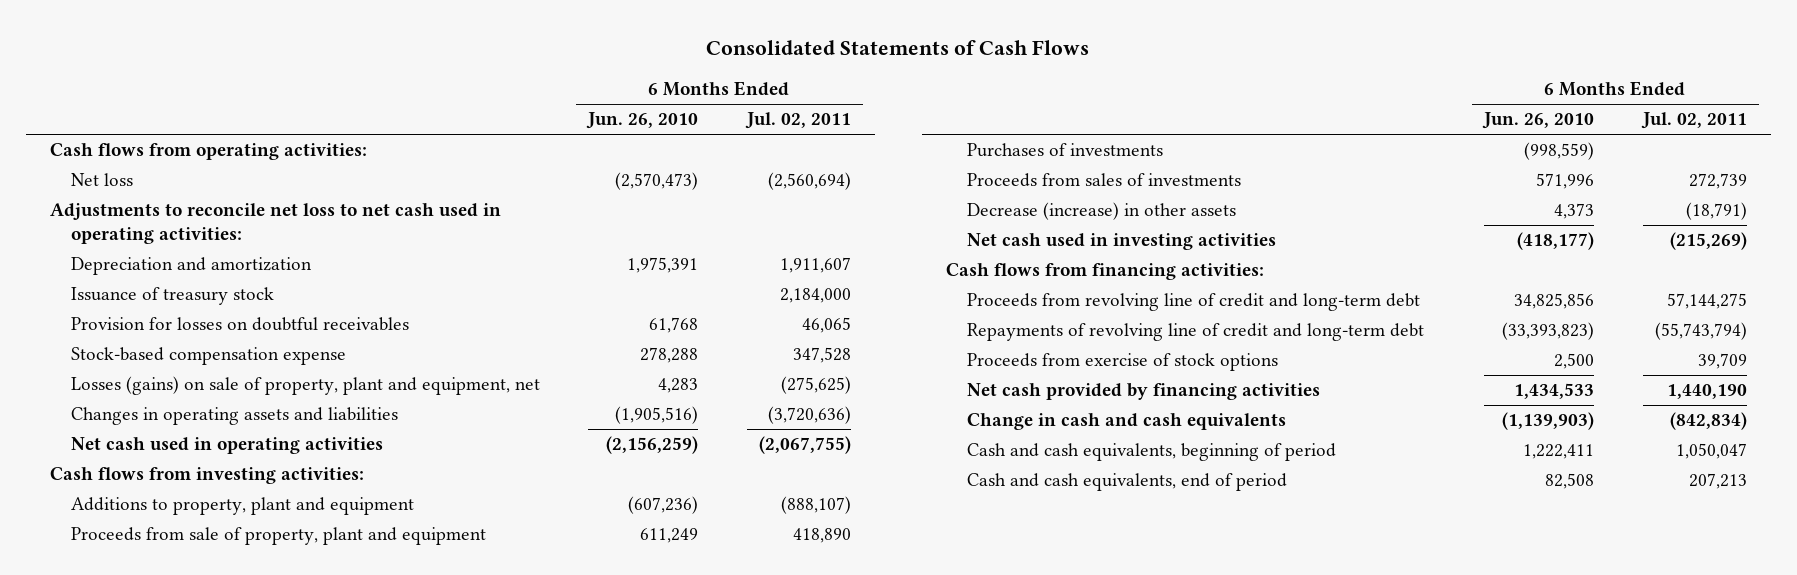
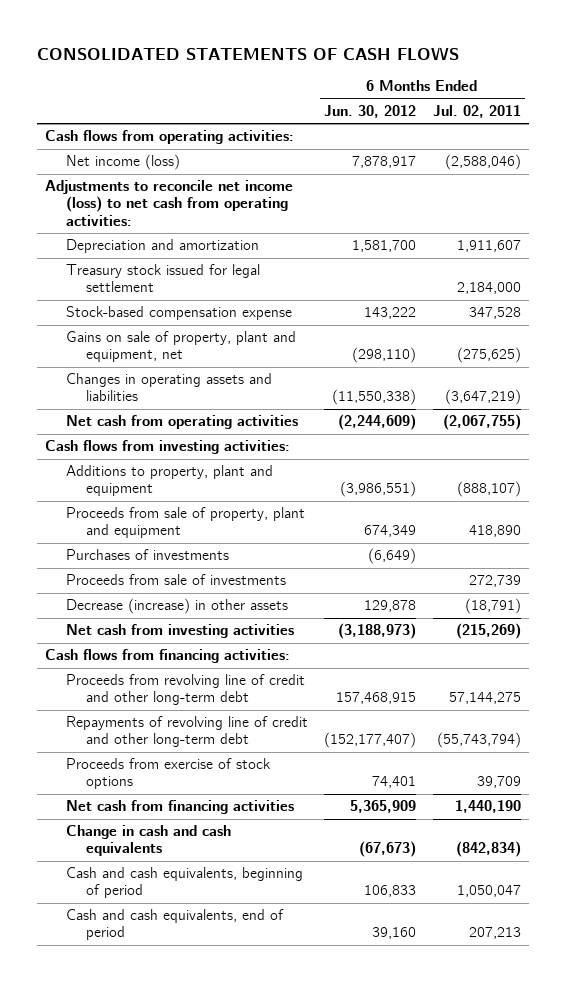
- Consolidated Statements of Cash Flows
+ CONSOLIDATED STATEMENTS OF CASH FLOWS
- | 6 Months Ended Jun. 26, 2010 | 6 Months Ended Jul. 02, 2011
+ | 6 Months Ended Jun. 30, 2012 | 6 Months Ended Jul. 02, 2011
- Net loss | (2,570,473) | (2,560,694)
- Adjustments to reconcile net loss to net cash used in operating activities:
+ Net income (loss) | 7,878,917 | (2,588,046)
+ Adjustments to reconcile net income (loss) to net cash from operating activities:
- Issuance of treasury stock | | 2,184,000
- Provision for losses on doubtful receivables | 61,768 | 46,065
+ Treasury stock issued for legal settlement | | 2,184,000
- Losses (gains) on sale of property, plant and equipment, net | 4,283 | (275,625)
- Changes in operating assets and liabilities | (1,905,516) | (3,720,636)
- Net cash used in operating activities | (2,156,259) | (2,067,755)
+ Gains on sale of property, plant and equipment, net | (298,110) | (275,625)
+ Changes in operating assets and liabilities | (11,550,338) | (3,647,219)
+ Net cash from operating activities | (2,244,609) | (2,067,755)
- Proceeds from sales of investments | 571,996 | 272,739
+ Proceeds from sale of investments | | 272,739
- Net cash used in investing activities | (418,177) | (215,269)
+ Net cash from investing activities | (3,188,973) | (215,269)
- Proceeds from revolving line of credit and long-term debt | 34,825,856 | 57,144,275
- Repayments of revolving line of credit and long-term debt | (33,393,823) | (55,743,794)
+ Proceeds from revolving line of credit and other long-term debt | 157,468,915 | 57,144,275
+ Repayments of revolving line of credit and other long-term debt | (152,177,407) | (55,743,794)
- Net cash provided by financing activities | 1,434,533 | 1,440,190
+ Net cash from financing activities | 5,365,909 | 1,440,190

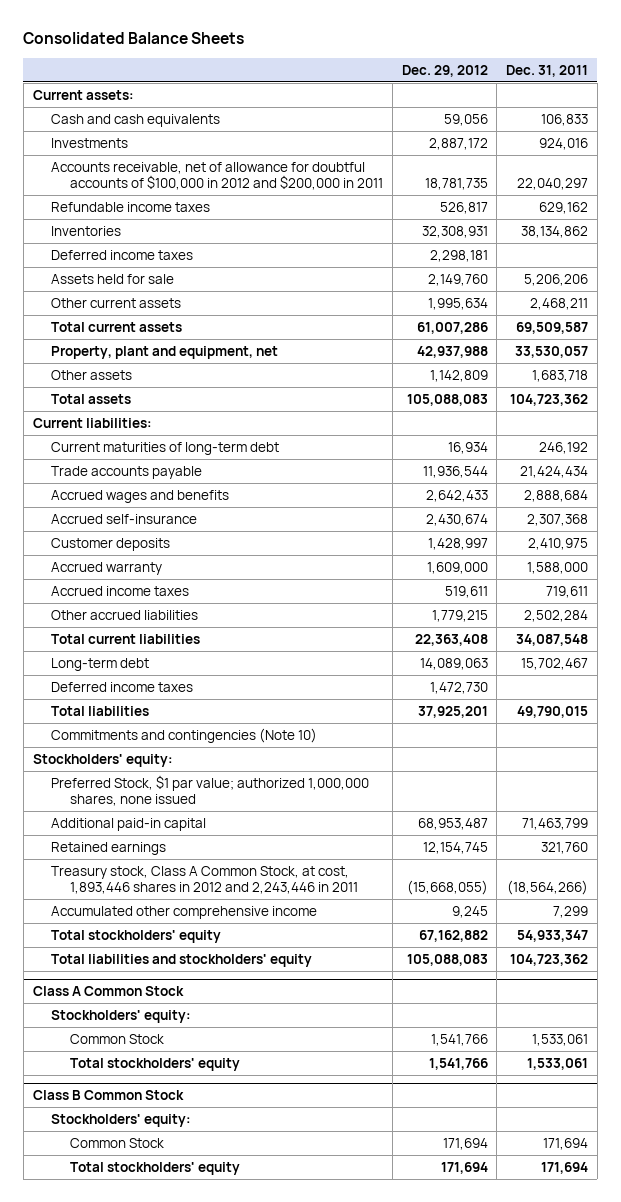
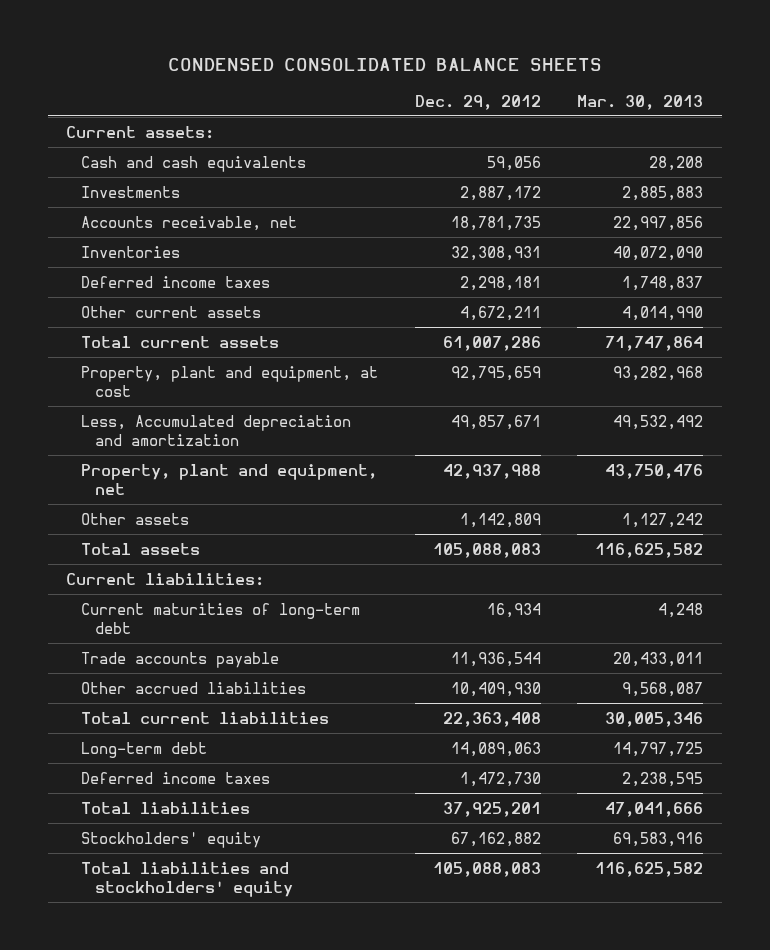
- Consolidated Balance Sheets
+ CONDENSED CONSOLIDATED BALANCE SHEETS
- | Dec. 29, 2012 | Dec. 31, 2011
+ | Dec. 29, 2012 | Mar. 30, 2013
- Accounts receivable, net of allowance for doubtful accounts of $100,000 in 2012 and $200,000 in 2011 | 18,781,735 | 22,040,297
- Refundable income taxes | 526,817 | 629,162
+ Accounts receivable, net | 18,781,735 | 22,997,856
- Assets held for sale | 2,149,760 | 5,206,206
- Other current assets | 1,995,634 | 2,468,211
+ Other current assets | 4,672,211 | 4,014,990
+ Property, plant and equipment, at cost | 92,795,659 | 93,282,968
+ Less, Accumulated depreciation and amortization | 49,857,671 | 49,532,492
- Accrued wages and benefits | 2,642,433 | 2,888,684
- Accrued self-insurance | 2,430,674 | 2,307,368
- Customer deposits | 1,428,997 | 2,410,975
- Accrued warranty | 1,609,000 | 1,588,000
- Accrued income taxes | 519,611 | 719,611
- Other accrued liabilities | 1,779,215 | 2,502,284
+ Other accrued liabilities | 10,409,930 | 9,568,087
- Commitments and contingencies (Note 10)
- Stockholders' equity:
- Preferred Stock, $1 par value; authorized 1,000,000 shares, none issued
- Additional paid-in capital | 68,953,487 | 71,463,799
- Retained earnings | 12,154,745 | 321,760
- Treasury stock, Class A Common Stock, at cost, 1,893,446 shares in 2012 and 2,243,446 in 2011 | (15,668,055) | (18,564,266)
- Accumulated other comprehensive income | 9,245 | 7,299
- Total stockholders' equity | 67,162,882 | 54,933,347
+ Stockholders' equity | 67,162,882 | 69,583,916
- Class A Common Stock
- Stockholders' equity:
- Common Stock | 1,541,766 | 1,533,061
- Total stockholders' equity | 1,541,766 | 1,533,061
- Class B Common Stock
- Stockholders' equity:
- Common Stock | 171,694 | 171,694
- Total stockholders' equity | 171,694 | 171,694

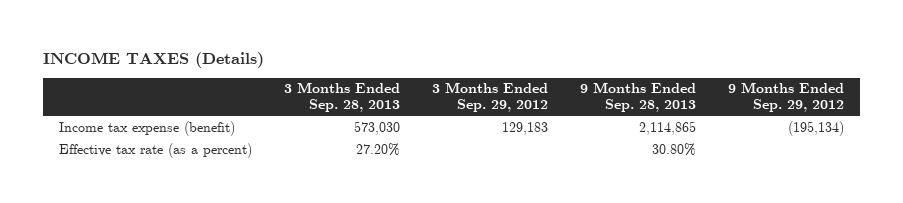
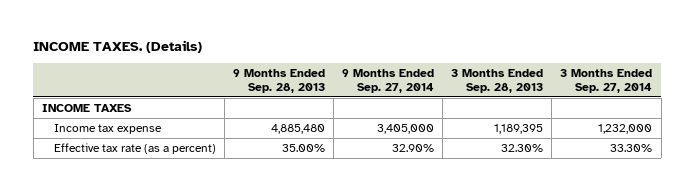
- INCOME TAXES (Details)
+ INCOME TAXES. (Details)
- | 3 Months Ended Sep. 28, 2013 | 3 Months Ended Sep. 29, 2012 | 9 Months Ended Sep. 28, 2013 | 9 Months Ended Sep. 29, 2012
+ | 9 Months Ended Sep. 28, 2013 | 9 Months Ended Sep. 27, 2014 | 3 Months Ended Sep. 28, 2013 | 3 Months Ended Sep. 27, 2014
- Income tax expense (benefit) | 573,030 | 129,183 | 2,114,865 | (195,134)
- Effective tax rate (as a percent) | 27.20% | | 30.80% |
+ INCOME TAXES
+ Income tax expense | 4,885,480 | 3,405,000 | 1,189,395 | 1,232,000
+ Effective tax rate (as a percent) | 35.00% | 32.90% | 32.30% | 33.30%

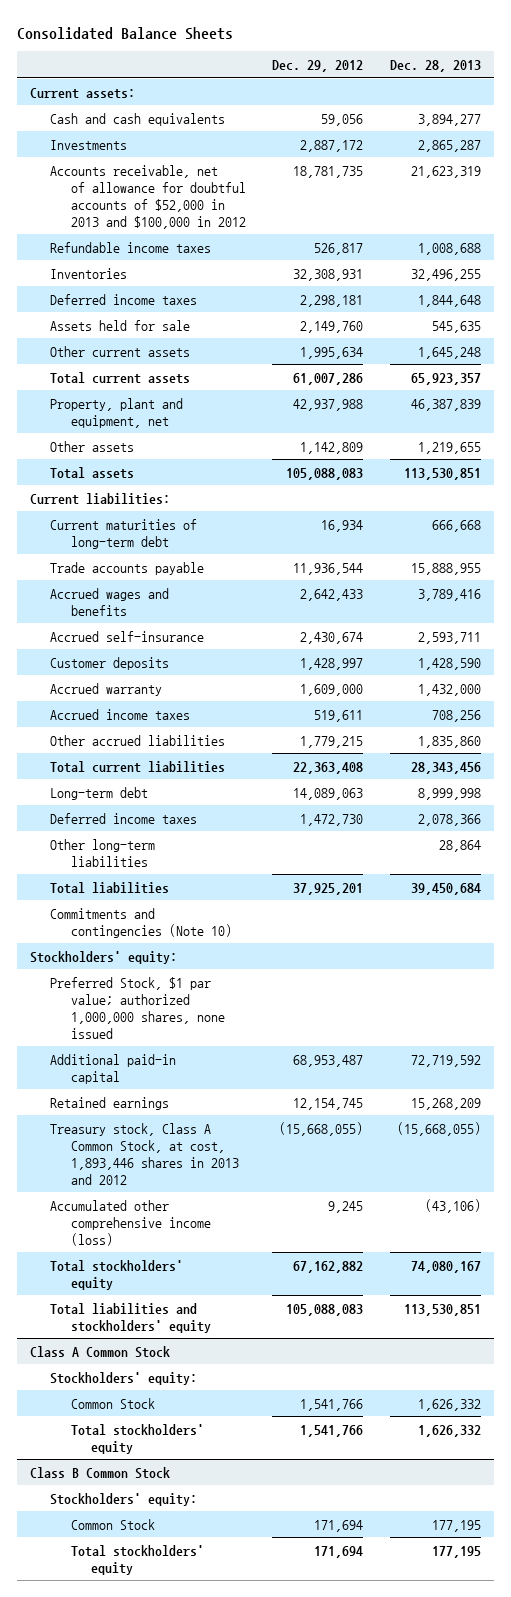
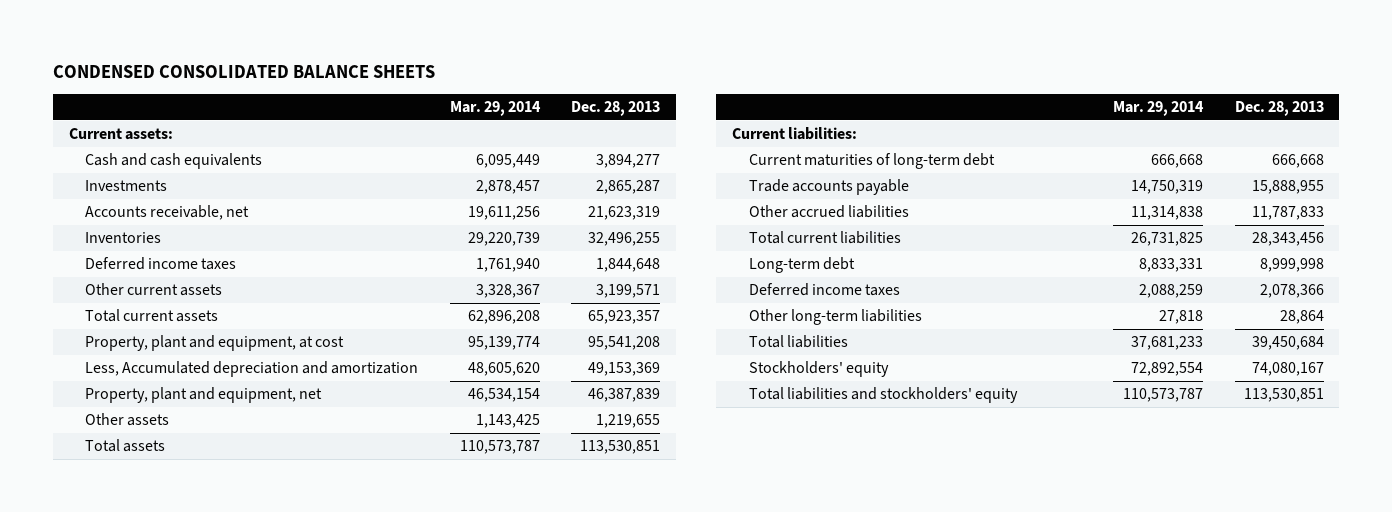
- Consolidated Balance Sheets
+ CONDENSED CONSOLIDATED BALANCE SHEETS
- | Dec. 29, 2012 | Dec. 28, 2013
+ | Mar. 29, 2014 | Dec. 28, 2013
- Accounts receivable, net of allowance for doubtful accounts of $52,000 in 2013 and $100,000 in 2012 | 18,781,735 | 21,623,319
- Refundable income taxes | 526,817 | 1,008,688
+ Accounts receivable, net | 19,611,256 | 21,623,319
- Assets held for sale | 2,149,760 | 545,635
- Other current assets | 1,995,634 | 1,645,248
+ Other current assets | 3,328,367 | 3,199,571
+ Property, plant and equipment, at cost | 95,139,774 | 95,541,208
+ Less, Accumulated depreciation and amortization | 48,605,620 | 49,153,369
- Accrued wages and benefits | 2,642,433 | 3,789,416
- Accrued self-insurance | 2,430,674 | 2,593,711
- Customer deposits | 1,428,997 | 1,428,590
- Accrued warranty | 1,609,000 | 1,432,000
- Accrued income taxes | 519,611 | 708,256
- Other accrued liabilities | 1,779,215 | 1,835,860
+ Other accrued liabilities | 11,314,838 | 11,787,833
- Commitments and contingencies (Note 10)
- Stockholders' equity:
- Preferred Stock, $1 par value; authorized 1,000,000 shares, none issued
- Additional paid-in capital | 68,953,487 | 72,719,592
- Retained earnings | 12,154,745 | 15,268,209
- Treasury stock, Class A Common Stock, at cost, 1,893,446 shares in 2013 and 2012 | (15,668,055) | (15,668,055)
- Accumulated other comprehensive income (loss) | 9,245 | (43,106)
- Total stockholders' equity | 67,162,882 | 74,080,167
+ Stockholders' equity | 72,892,554 | 74,080,167
- Class A Common Stock
- Stockholders' equity:
- Common Stock | 1,541,766 | 1,626,332
- Total stockholders' equity | 1,541,766 | 1,626,332
- Class B Common Stock
- Stockholders' equity:
- Common Stock | 171,694 | 177,195
- Total stockholders' equity | 171,694 | 177,195

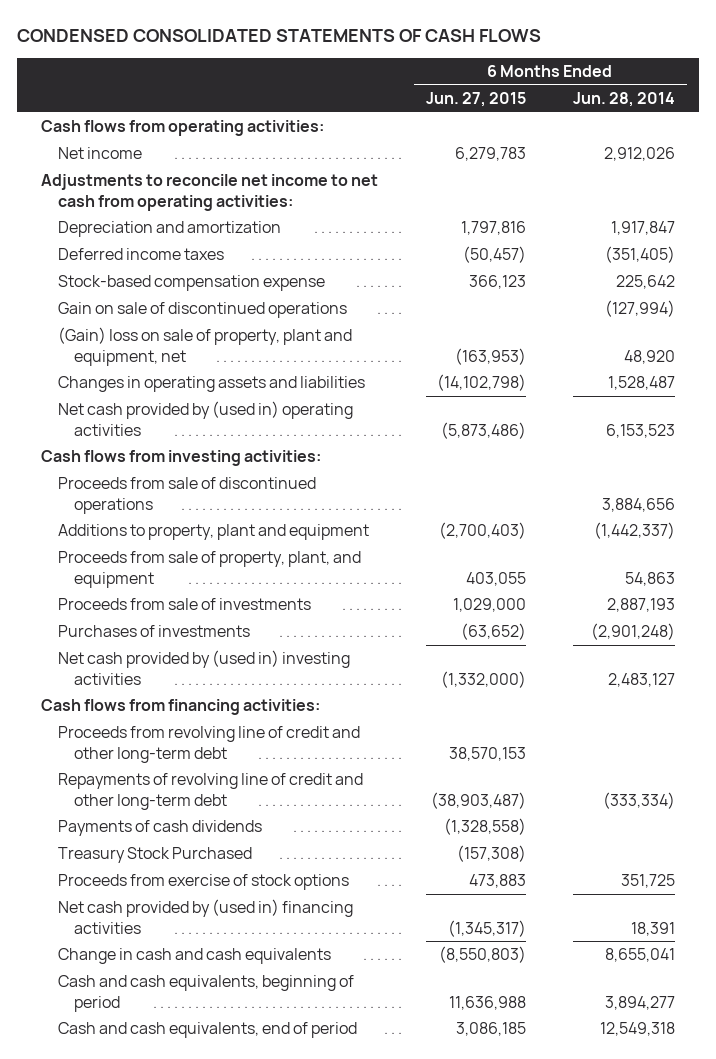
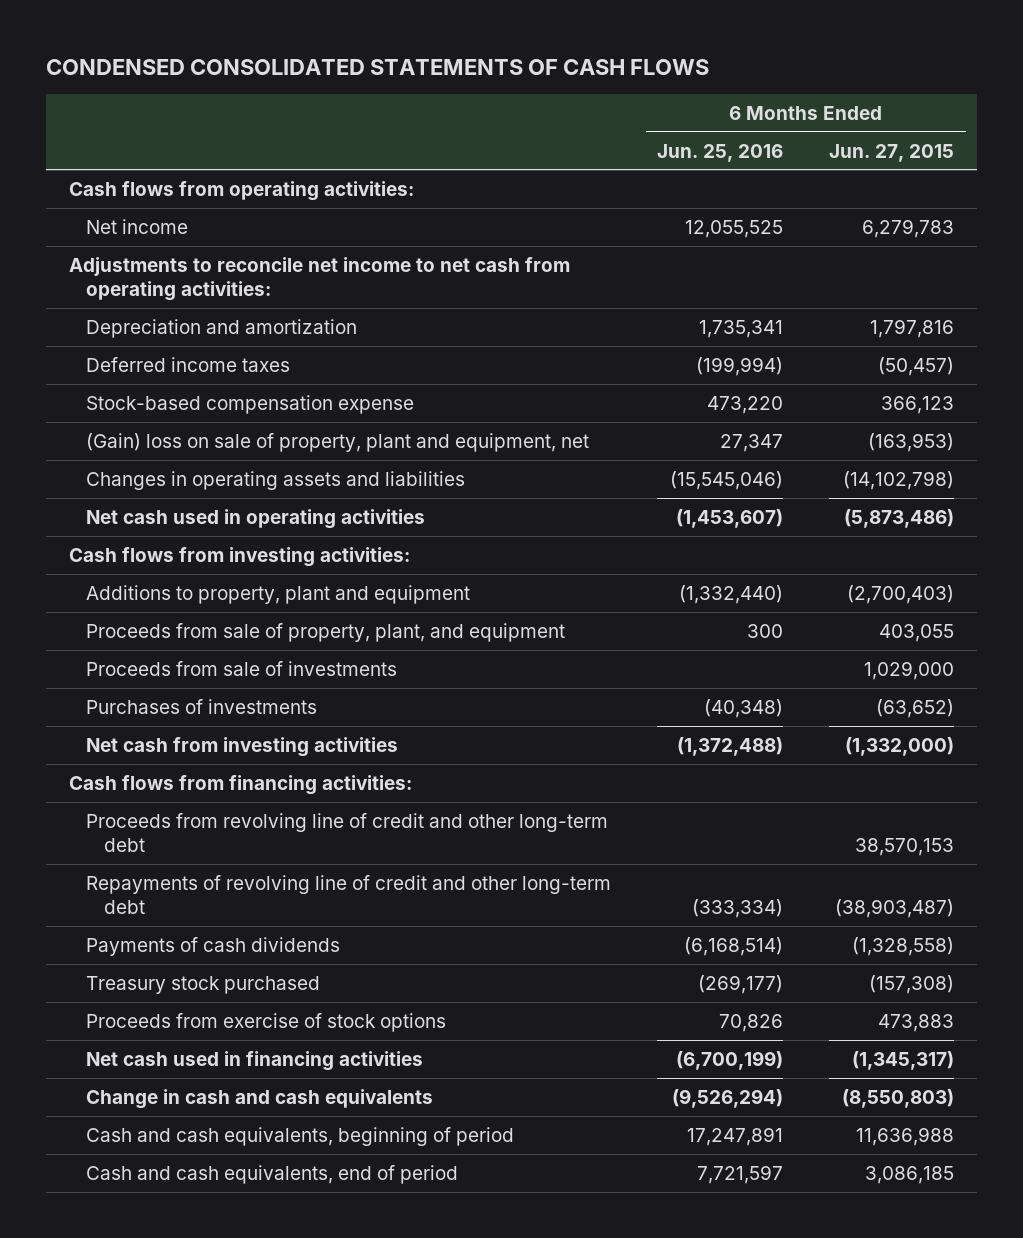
- | 6 Months Ended Jun. 27, 2015 | 6 Months Ended Jun. 28, 2014
+ | 6 Months Ended Jun. 25, 2016 | 6 Months Ended Jun. 27, 2015
- Gain on sale of discontinued operations | | (127,994)
- Net cash provided by (used in) operating activities | (5,873,486) | 6,153,523
+ Net cash used in operating activities | (1,453,607) | (5,873,486)
- Proceeds from sale of discontinued operations | | 3,884,656
- Net cash provided by (used in) investing activities | (1,332,000) | 2,483,127
+ Net cash from investing activities | (1,372,488) | (1,332,000)
- Treasury Stock Purchased | (157,308) |
+ Treasury stock purchased | (269,177) | (157,308)
- Net cash provided by (used in) financing activities | (1,345,317) | 18,391
+ Net cash used in financing activities | (6,700,199) | (1,345,317)

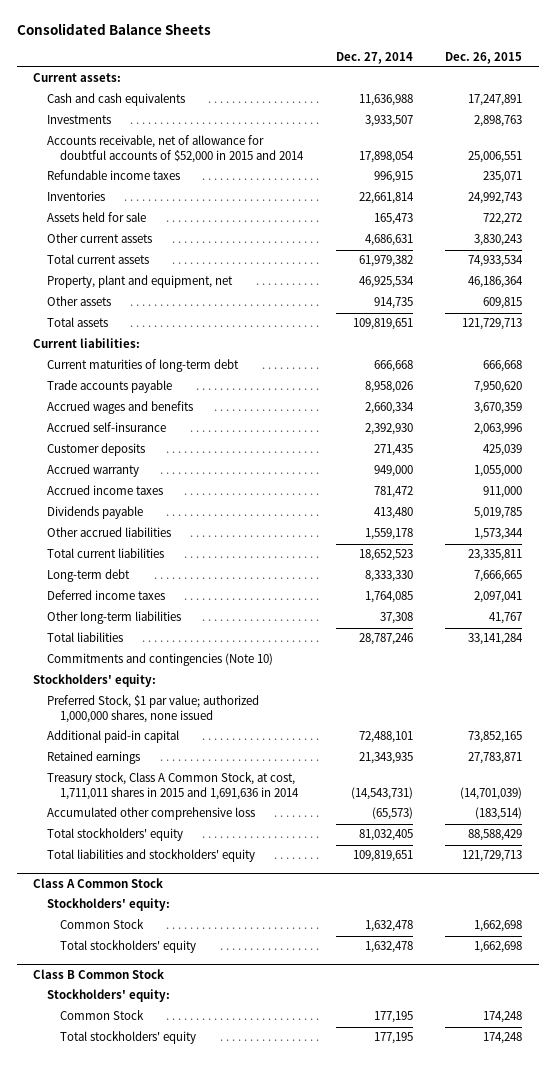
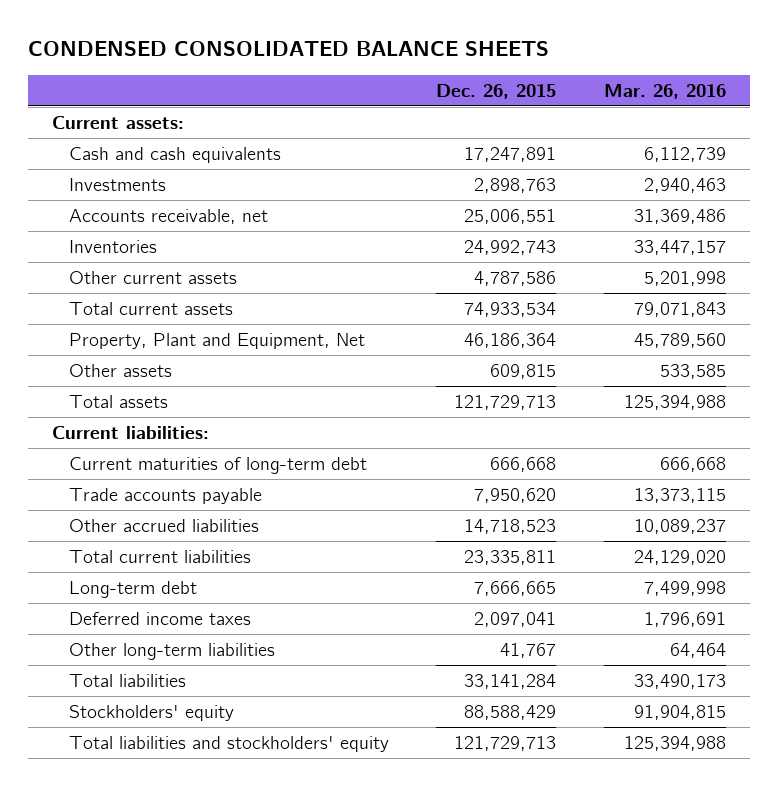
- Consolidated Balance Sheets
+ CONDENSED CONSOLIDATED BALANCE SHEETS
- | Dec. 27, 2014 | Dec. 26, 2015
+ | Dec. 26, 2015 | Mar. 26, 2016
- Accounts receivable, net of allowance for doubtful accounts of $52,000 in 2015 and 2014 | 17,898,054 | 25,006,551
- Refundable income taxes | 996,915 | 235,071
+ Accounts receivable, net | 25,006,551 | 31,369,486
- Assets held for sale | 165,473 | 722,272
- Other current assets | 4,686,631 | 3,830,243
+ Other current assets | 4,787,586 | 5,201,998
- Property, plant and equipment, net | 46,925,534 | 46,186,364
+ Property, Plant and Equipment, Net | 46,186,364 | 45,789,560
- Accrued wages and benefits | 2,660,334 | 3,670,359
- Accrued self-insurance | 2,392,930 | 2,063,996
- Customer deposits | 271,435 | 425,039
- Accrued warranty | 949,000 | 1,055,000
- Accrued income taxes | 781,472 | 911,000
- Dividends payable | 413,480 | 5,019,785
- Other accrued liabilities | 1,559,178 | 1,573,344
+ Other accrued liabilities | 14,718,523 | 10,089,237
- Commitments and contingencies (Note 10)
- Stockholders' equity:
- Preferred Stock, $1 par value; authorized 1,000,000 shares, none issued
- Additional paid-in capital | 72,488,101 | 73,852,165
- Retained earnings | 21,343,935 | 27,783,871
- Treasury stock, Class A Common Stock, at cost, 1,711,011 shares in 2015 and 1,691,636 in 2014 | (14,543,731) | (14,701,039)
- Accumulated other comprehensive loss | (65,573) | (183,514)
- Total stockholders' equity | 81,032,405 | 88,588,429
+ Stockholders' equity | 88,588,429 | 91,904,815
- Class A Common Stock
- Stockholders' equity:
- Common Stock | 1,632,478 | 1,662,698
- Total stockholders' equity | 1,632,478 | 1,662,698
- Class B Common Stock
- Stockholders' equity:
- Common Stock | 177,195 | 174,248
- Total stockholders' equity | 177,195 | 174,248

